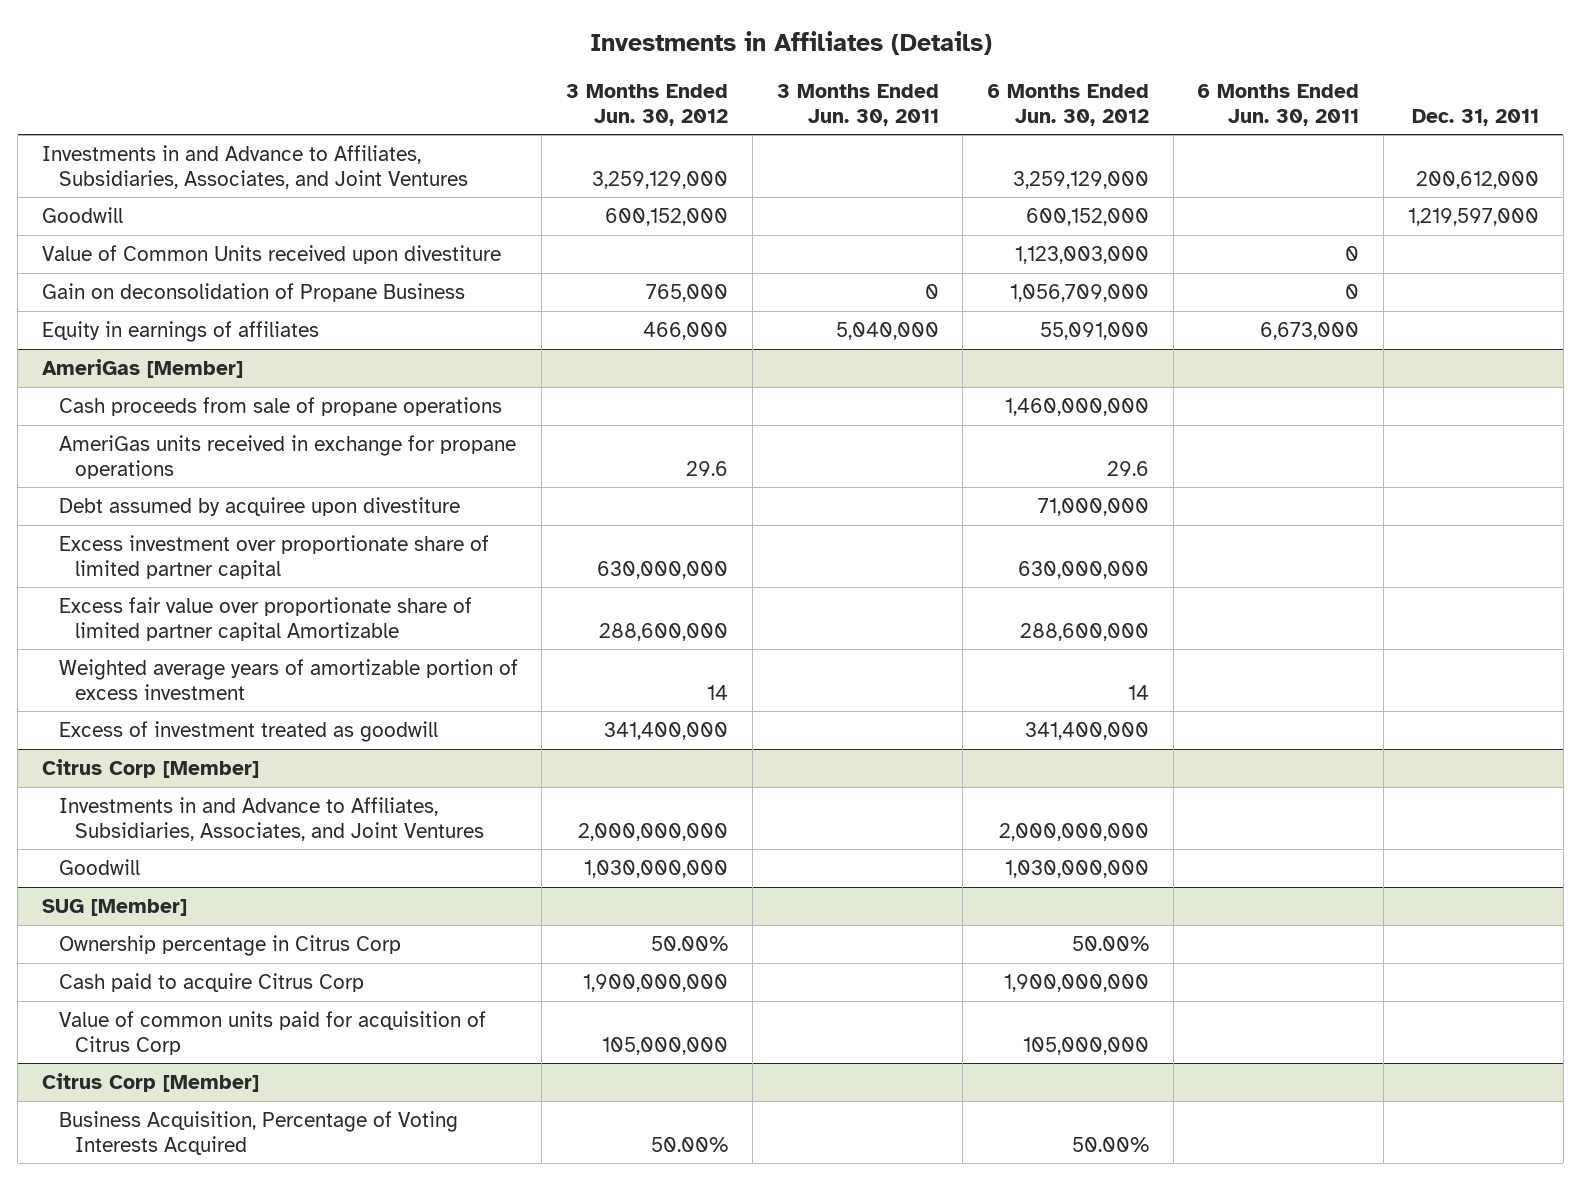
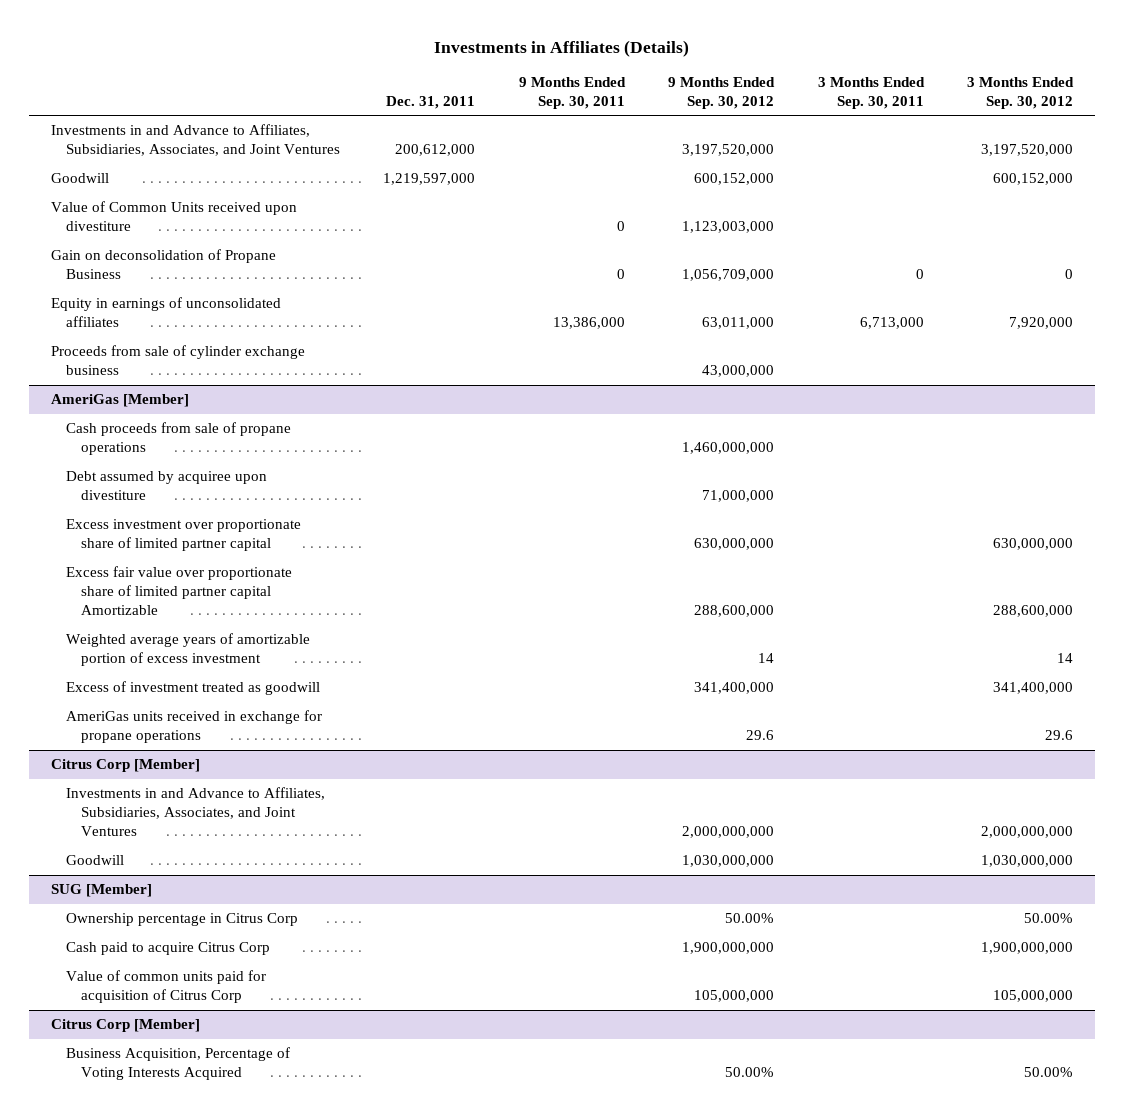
- | 3 Months Ended Jun. 30, 2012 | 3 Months Ended Jun. 30, 2011 | 6 Months Ended Jun. 30, 2012 | 6 Months Ended Jun. 30, 2011 | Dec. 31, 2011
+ | Dec. 31, 2011 | 9 Months Ended Sep. 30, 2011 | 9 Months Ended Sep. 30, 2012 | 3 Months Ended Sep. 30, 2011 | 3 Months Ended Sep. 30, 2012
- Equity in earnings of affiliates | 466,000 | 5,040,000 | 55,091,000 | 6,673,000 |
+ Equity in earnings of unconsolidated affiliates | | 13,386,000 | 63,011,000 | 6,713,000 | 7,920,000
+ Proceeds from sale of cylinder exchange business | | | 43,000,000 | |
@ AmeriGas [Member]
moved down: AmeriGas units received in exchange for propane operations | | | 29.6 | | 29.6

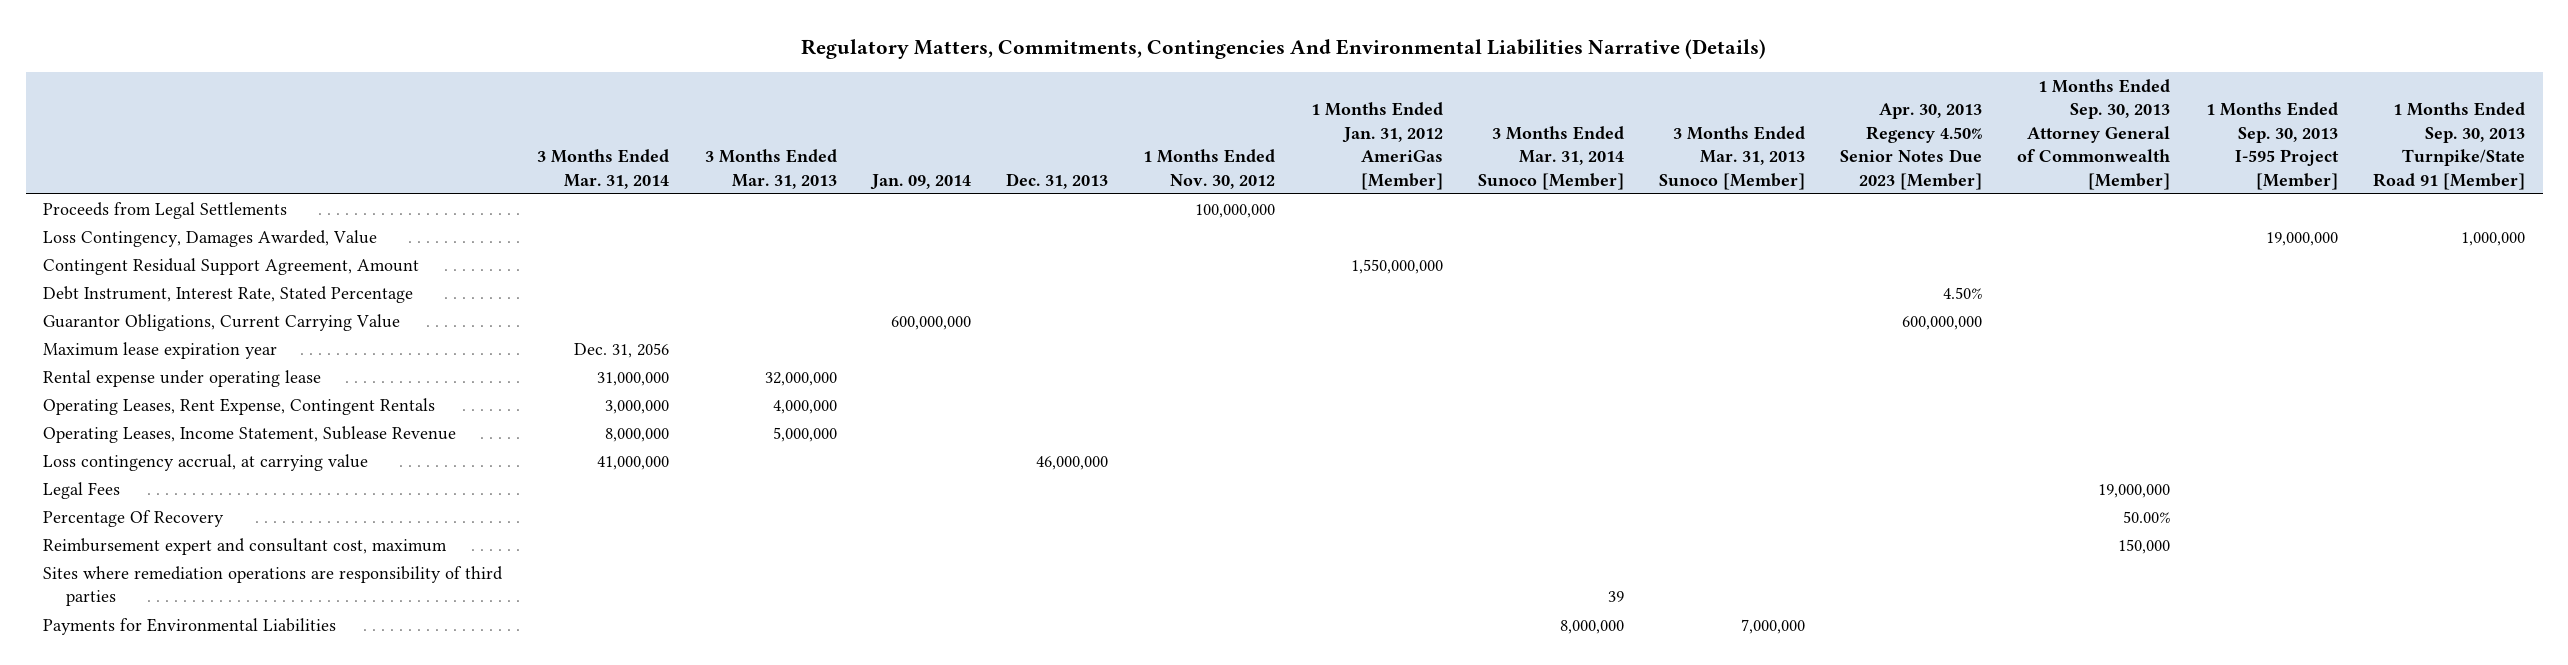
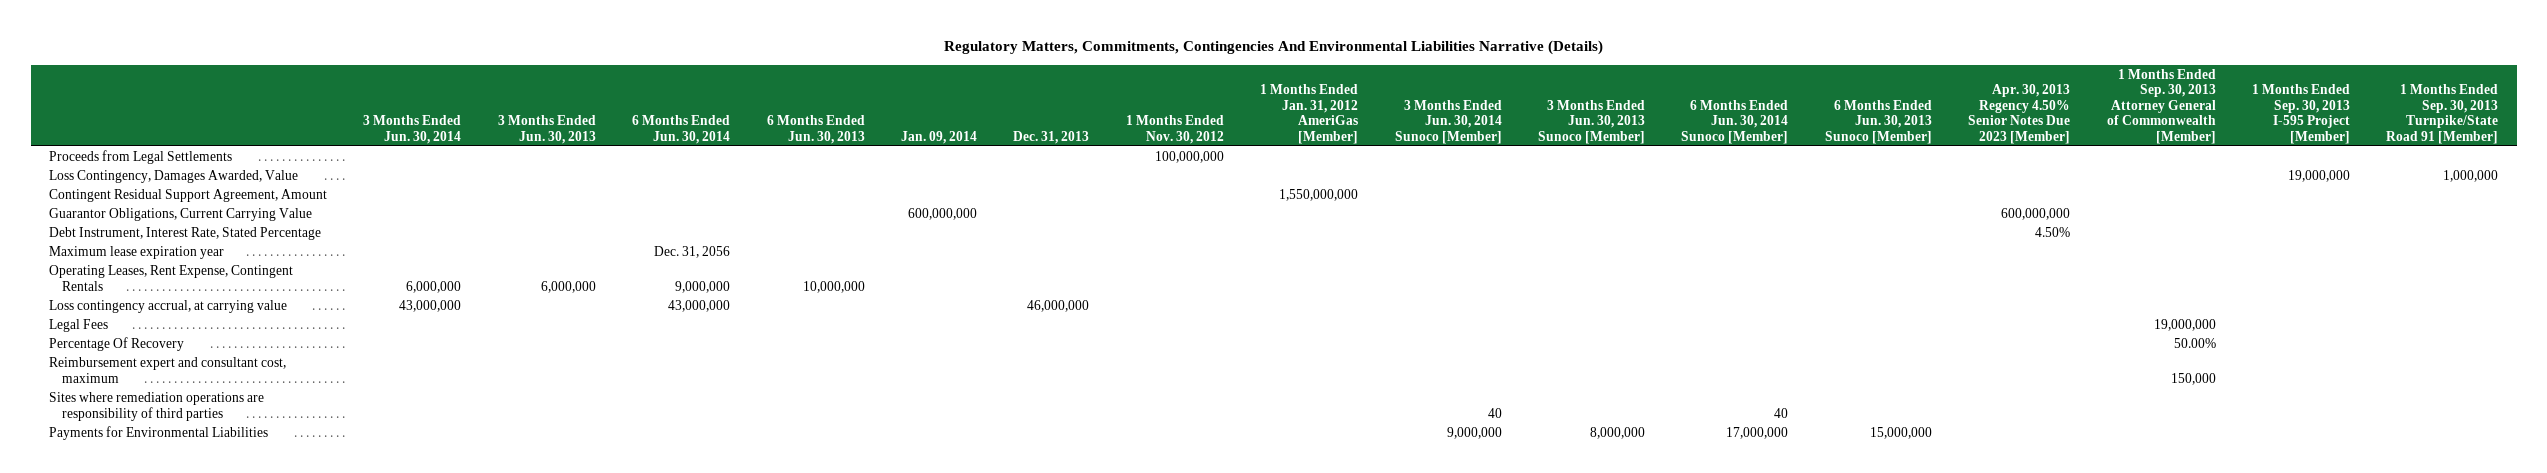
- | 3 Months Ended Mar. 31, 2014 | 3 Months Ended Mar. 31, 2013 | Jan. 09, 2014 | Dec. 31, 2013 | 1 Months Ended Nov. 30, 2012 | 1 Months Ended Jan. 31, 2012 AmeriGas [Member] | 3 Months Ended Mar. 31, 2014 Sunoco [Member] | 3 Months Ended Mar. 31, 2013 Sunoco [Member] | Apr. 30, 2013 Regency 4.50% Senior Notes Due 2023 [Member] | 1 Months Ended Sep. 30, 2013 Attorney General of Commonwealth [Member] | 1 Months Ended Sep. 30, 2013 I-595 Project [Member] | 1 Months Ended Sep. 30, 2013 Turnpike/State Road 91 [Member]
+ | 3 Months Ended Jun. 30, 2014 | 3 Months Ended Jun. 30, 2013 | 6 Months Ended Jun. 30, 2014 | 6 Months Ended Jun. 30, 2013 | Jan. 09, 2014 | Dec. 31, 2013 | 1 Months Ended Nov. 30, 2012 | 1 Months Ended Jan. 31, 2012 AmeriGas [Member] | 3 Months Ended Jun. 30, 2014 Sunoco [Member] | 3 Months Ended Jun. 30, 2013 Sunoco [Member] | 6 Months Ended Jun. 30, 2014 Sunoco [Member] | 6 Months Ended Jun. 30, 2013 Sunoco [Member] | Apr. 30, 2013 Regency 4.50% Senior Notes Due 2023 [Member] | 1 Months Ended Sep. 30, 2013 Attorney General of Commonwealth [Member] | 1 Months Ended Sep. 30, 2013 I-595 Project [Member] | 1 Months Ended Sep. 30, 2013 Turnpike/State Road 91 [Member]
moved down: Debt Instrument, Interest Rate, Stated Percentage | | | | | | | | | | | | | 4.50% | | |
- Rental expense under operating lease | 31,000,000 | 32,000,000 | | | | | | | | | |
- Operating Leases, Income Statement, Sublease Revenue | 8,000,000 | 5,000,000 | | | | | | | | | |

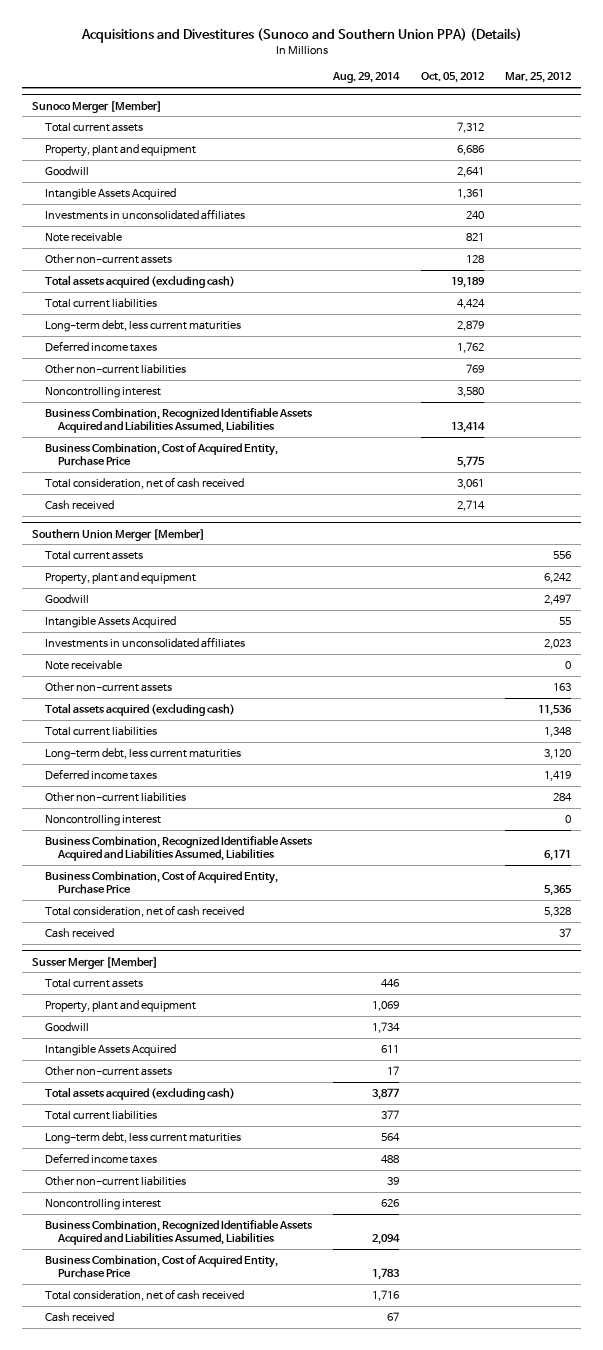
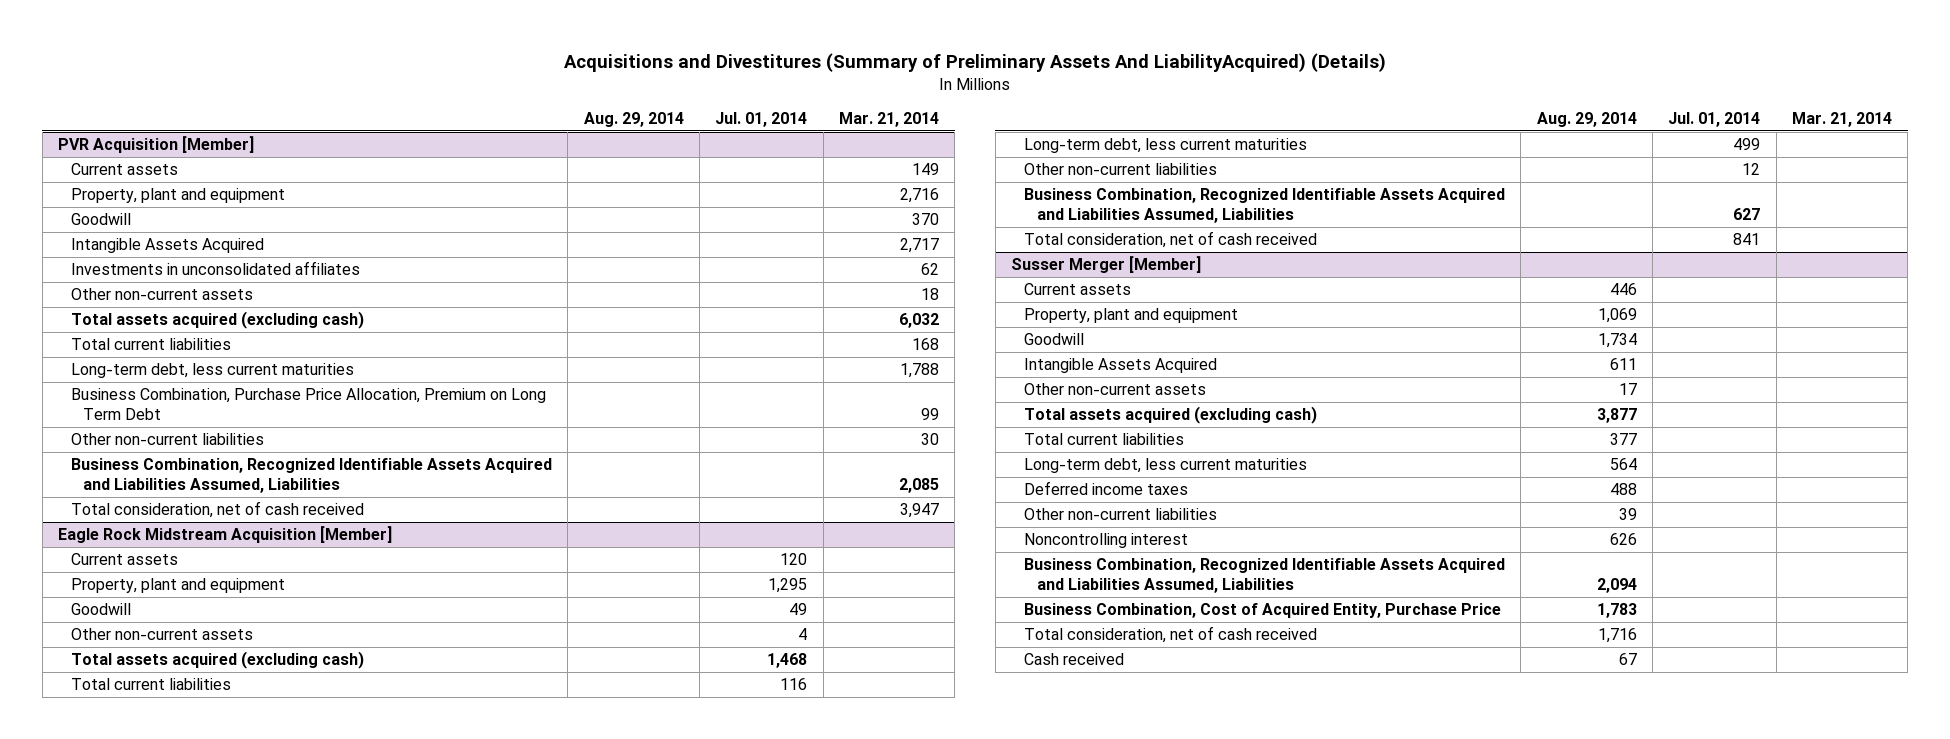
- Acquisitions and Divestitures (Sunoco and Southern Union PPA) (Details)
+ Acquisitions and Divestitures (Summary of Preliminary Assets And LiabilityAcquired) (Details)
- | Aug. 29, 2014 | Oct. 05, 2012 | Mar. 25, 2012
+ | Aug. 29, 2014 | Jul. 01, 2014 | Mar. 21, 2014
- Sunoco Merger [Member]
- Total current assets | | 7,312 |
- Property, plant and equipment | | 6,686 |
- Goodwill | | 2,641 |
- Intangible Assets Acquired | | 1,361 |
- Investments in unconsolidated affiliates | | 240 |
- Note receivable | | 821 |
- Other non-current assets | | 128 |
- Total assets acquired (excluding cash) | | 19,189 |
- Total current liabilities | | 4,424 |
- Long-term debt, less current maturities | | 2,879 |
- Deferred income taxes | | 1,762 |
- Other non-current liabilities | | 769 |
- Noncontrolling interest | | 3,580 |
- Business Combination, Recognized Identifiable Assets Acquired and Liabilities Assumed, Liabilities | | 13,414 |
- Business Combination, Cost of Acquired Entity, Purchase Price | | 5,775 |
- Total consideration, net of cash received | | 3,061 |
- Cash received | | 2,714 |
- Southern Union Merger [Member]
- Total current assets | | | 556
- Property, plant and equipment | | | 6,242
- Goodwill | | | 2,497
- Intangible Assets Acquired | | | 55
- Investments in unconsolidated affiliates | | | 2,023
- Note receivable | | | 0
- Other non-current assets | | | 163
- Total assets acquired (excluding cash) | | | 11,536
- Total current liabilities | | | 1,348
- Long-term debt, less current maturities | | | 3,120
- Deferred income taxes | | | 1,419
- Other non-current liabilities | | | 284
- Noncontrolling interest | | | 0
- Business Combination, Recognized Identifiable Assets Acquired and Liabilities Assumed, Liabilities | | | 6,171
- Business Combination, Cost of Acquired Entity, Purchase Price | | | 5,365
- Total consideration, net of cash received | | | 5,328
- Cash received | | | 37
+ PVR Acquisition [Member]
+ Current assets | | | 149
+ Property, plant and equipment | | | 2,716
+ Goodwill | | | 370
+ Intangible Assets Acquired | | | 2,717
+ Investments in unconsolidated affiliates | | | 62
+ Other non-current assets | | | 18
+ Total assets acquired (excluding cash) | | | 6,032
+ Total current liabilities | | | 168
+ Long-term debt, less current maturities | | | 1,788
+ Business Combination, Purchase Price Allocation, Premium on Long Term Debt | | | 99
+ Other non-current liabilities | | | 30
+ Business Combination, Recognized Identifiable Assets Acquired and Liabilities Assumed, Liabilities | | | 2,085
+ Total consideration, net of cash received | | | 3,947
+ Eagle Rock Midstream Acquisition [Member]
+ Current assets | | 120 |
+ Property, plant and equipment | | 1,295 |
+ Goodwill | | 49 |
+ Other non-current assets | | 4 |
+ Total assets acquired (excluding cash) | | 1,468 |
+ Total current liabilities | | 116 |
+ Long-term debt, less current maturities | | 499 |
+ Other non-current liabilities | | 12 |
+ Business Combination, Recognized Identifiable Assets Acquired and Liabilities Assumed, Liabilities | | 627 |
+ Total consideration, net of cash received | | 841 |
@ Susser Merger [Member]
- Total current assets | 446 | |
+ Current assets | 446 | |

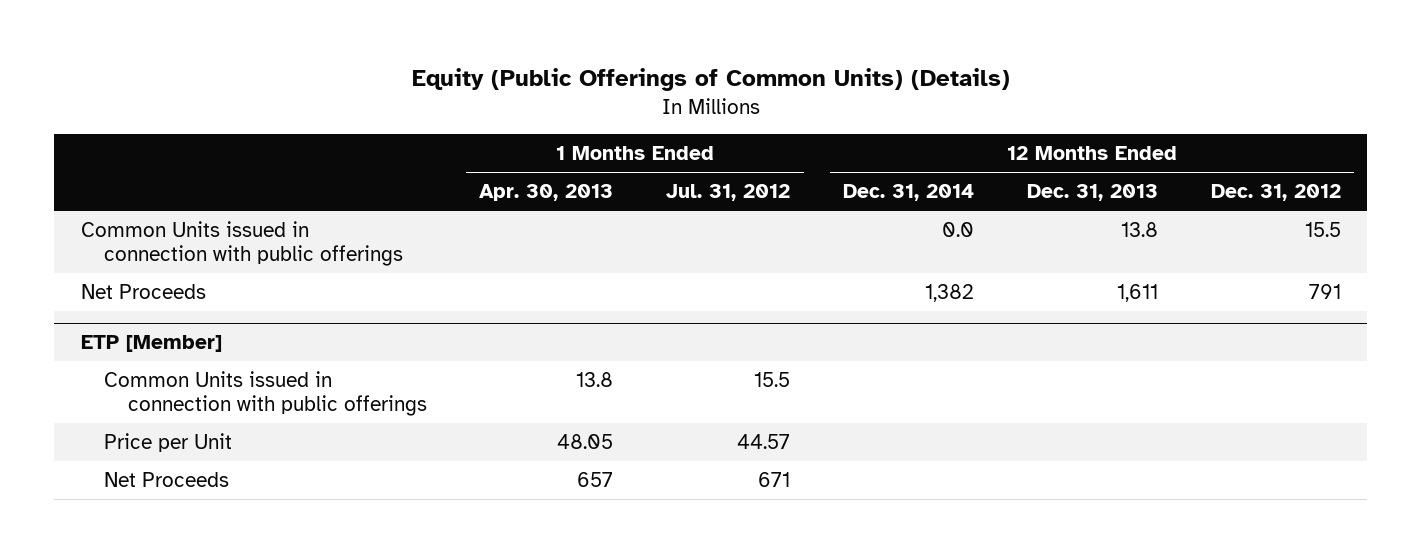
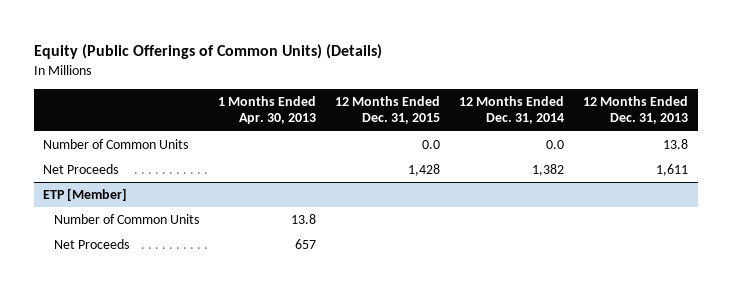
- | 1 Months Ended Apr. 30, 2013 | 1 Months Ended Jul. 31, 2012 | 12 Months Ended Dec. 31, 2014 | 12 Months Ended Dec. 31, 2013 | 12 Months Ended Dec. 31, 2012
+ | 1 Months Ended Apr. 30, 2013 | 12 Months Ended Dec. 31, 2015 | 12 Months Ended Dec. 31, 2014 | 12 Months Ended Dec. 31, 2013
- Common Units issued in connection with public offerings | | | 0.0 | 13.8 | 15.5
+ Number of Common Units | | 0.0 | 0.0 | 13.8
@ ETP [Member]
- Common Units issued in connection with public offerings | 13.8 | 15.5 | | |
- Price per Unit | 48.05 | 44.57 | | |
+ Number of Common Units | 13.8 | | |

